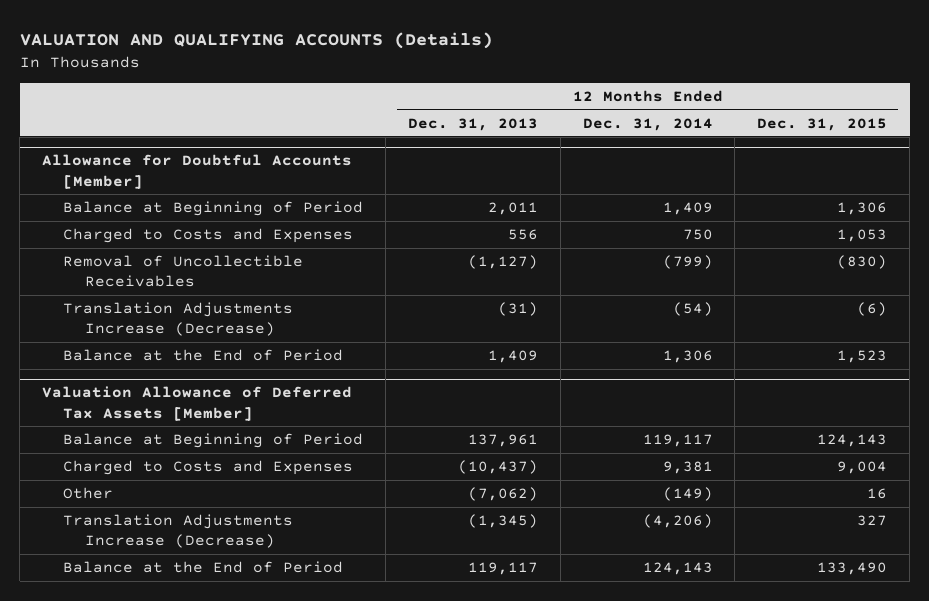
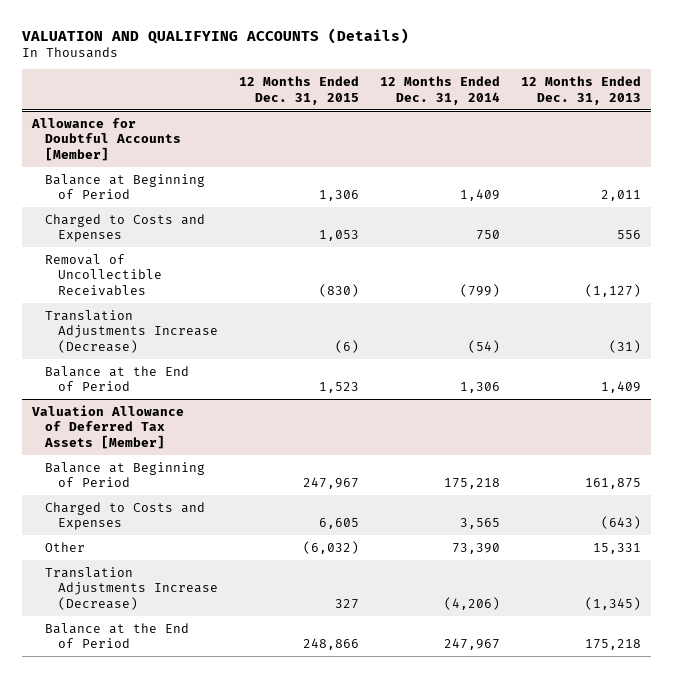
- | 12 Months Ended Dec. 31, 2013 | 12 Months Ended Dec. 31, 2014 | 12 Months Ended Dec. 31, 2015
+ | 12 Months Ended Dec. 31, 2015 | 12 Months Ended Dec. 31, 2014 | 12 Months Ended Dec. 31, 2013
@ Valuation Allowance of Deferred Tax Assets [Member]
- Balance at Beginning of Period | 137,961 | 119,117 | 124,143
- Charged to Costs and Expenses | (10,437) | 9,381 | 9,004
- Other | (7,062) | (149) | 16
+ Balance at Beginning of Period | 247,967 | 175,218 | 161,875
+ Charged to Costs and Expenses | 6,605 | 3,565 | (643)
+ Other | (6,032) | 73,390 | 15,331
- Balance at the End of Period | 119,117 | 124,143 | 133,490
+ Balance at the End of Period | 248,866 | 247,967 | 175,218

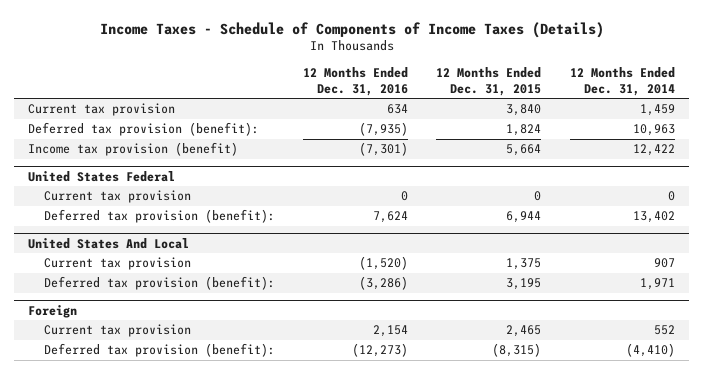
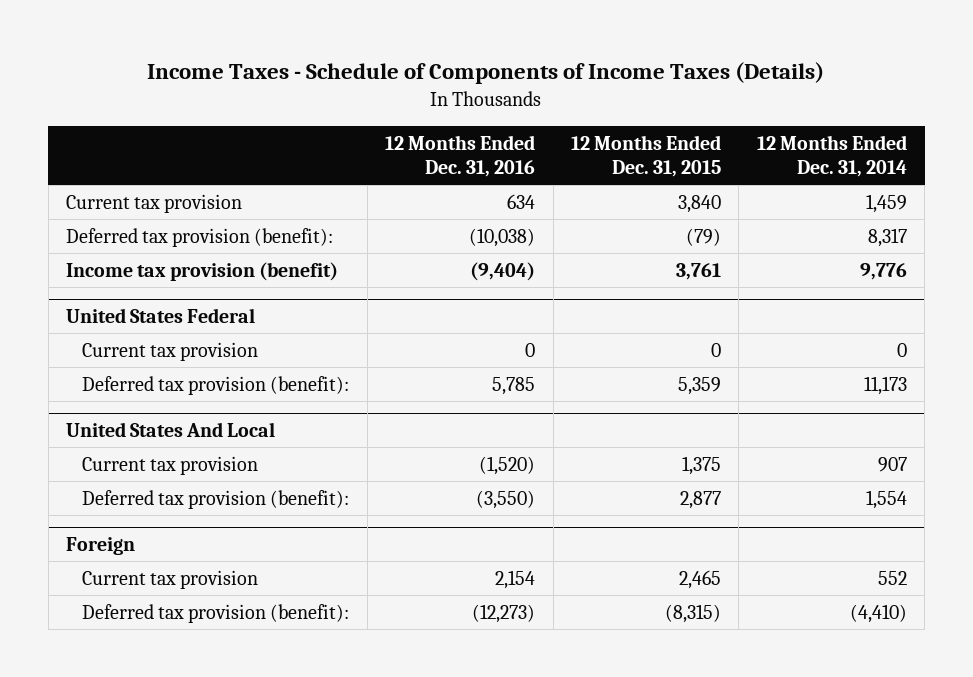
- Deferred tax provision (benefit): | (7,935) | 1,824 | 10,963
- Income tax provision (benefit) | (7,301) | 5,664 | 12,422
+ Deferred tax provision (benefit): | (10,038) | (79) | 8,317
+ Income tax provision (benefit) | (9,404) | 3,761 | 9,776
@ United States Federal
- Deferred tax provision (benefit): | 7,624 | 6,944 | 13,402
+ Deferred tax provision (benefit): | 5,785 | 5,359 | 11,173
@ United States And Local
- Deferred tax provision (benefit): | (3,286) | 3,195 | 1,971
+ Deferred tax provision (benefit): | (3,550) | 2,877 | 1,554

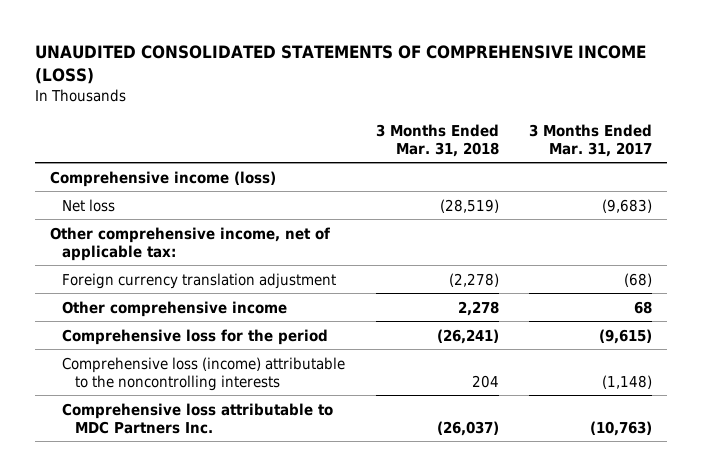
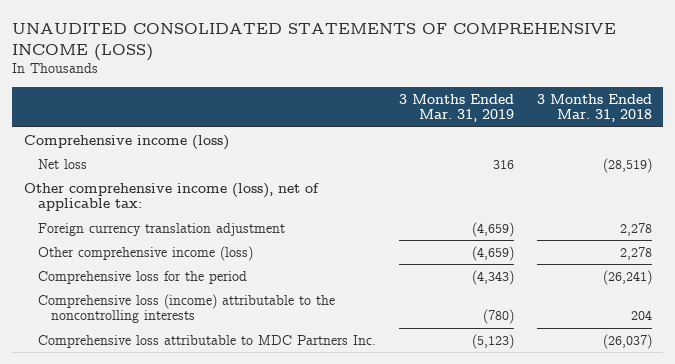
- | 3 Months Ended Mar. 31, 2018 | 3 Months Ended Mar. 31, 2017
+ | 3 Months Ended Mar. 31, 2019 | 3 Months Ended Mar. 31, 2018
- Other comprehensive income, net of applicable tax:
- Foreign currency translation adjustment | (2,278) | (68)
- Other comprehensive income | 2,278 | 68
+ Other comprehensive income (loss), net of applicable tax:
+ Foreign currency translation adjustment | (4,659) | 2,278
+ Other comprehensive income (loss) | (4,659) | 2,278

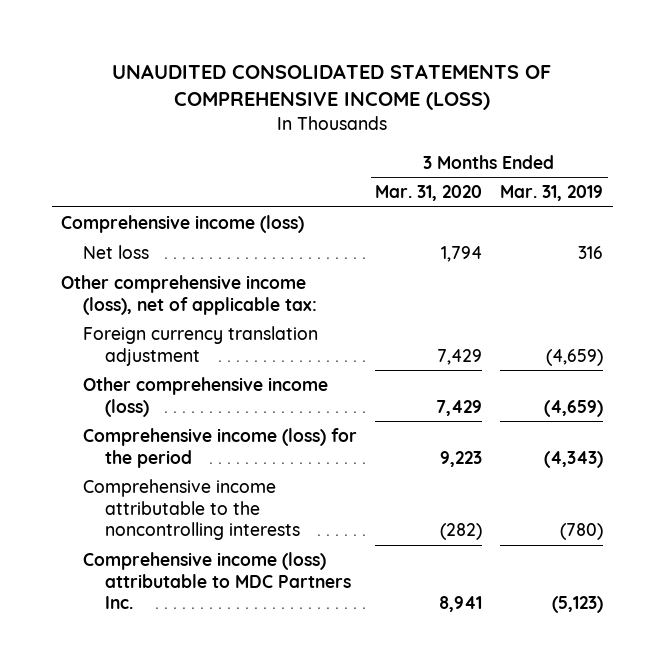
- | 3 Months Ended Mar. 31, 2019 | 3 Months Ended Mar. 31, 2018
+ | 3 Months Ended Mar. 31, 2020 | 3 Months Ended Mar. 31, 2019
- Comprehensive loss for the period | (4,343) | (26,241)
- Comprehensive loss (income) attributable to the noncontrolling interests | (780) | 204
- Comprehensive loss attributable to MDC Partners Inc. | (5,123) | (26,037)
+ Comprehensive income (loss) for the period | 9,223 | (4,343)
+ Comprehensive income attributable to the noncontrolling interests | (282) | (780)
+ Comprehensive income (loss) attributable to MDC Partners Inc. | 8,941 | (5,123)

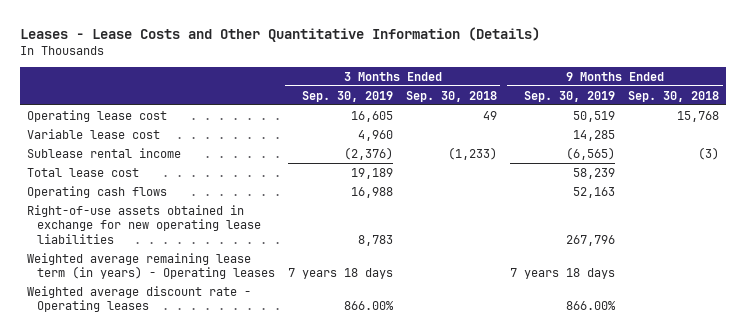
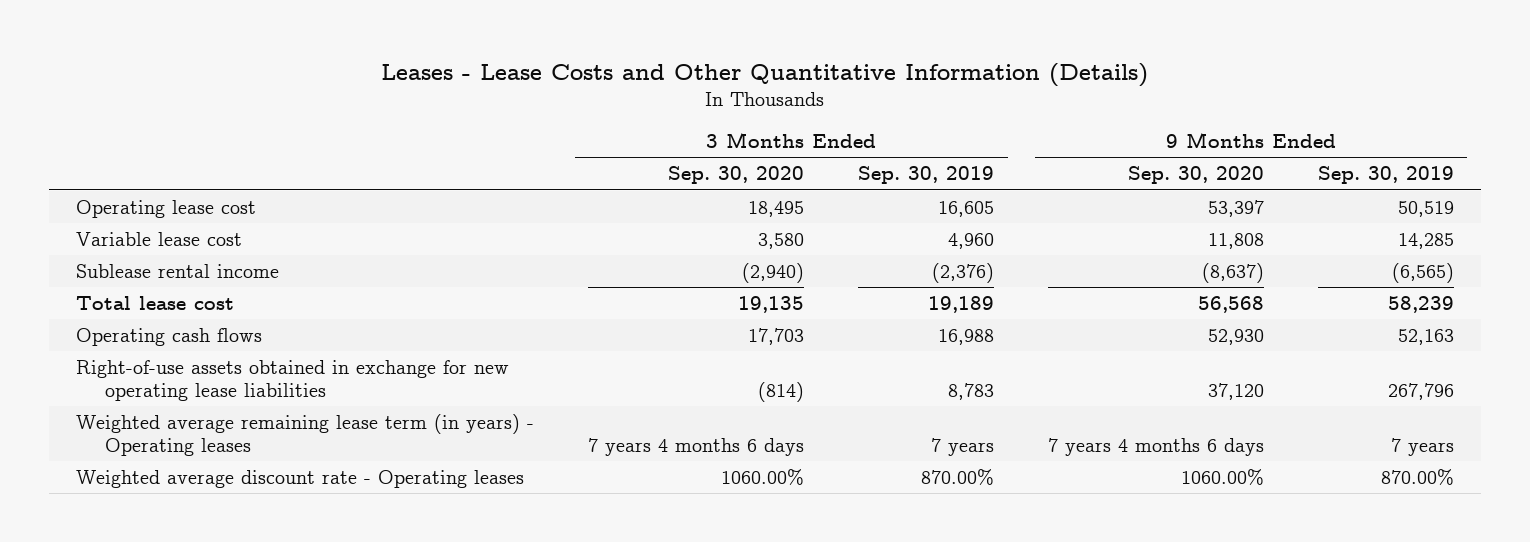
- | 3 Months Ended Sep. 30, 2019 | 3 Months Ended Sep. 30, 2018 | 9 Months Ended Sep. 30, 2019 | 9 Months Ended Sep. 30, 2018
+ | 3 Months Ended Sep. 30, 2020 | 3 Months Ended Sep. 30, 2019 | 9 Months Ended Sep. 30, 2020 | 9 Months Ended Sep. 30, 2019
- Weighted average remaining lease term (in years) - Operating leases | 7 years 18 days | | 7 years 18 days |
- Weighted average discount rate - Operating leases | 866.00% | | 866.00% |
+ Weighted average remaining lease term (in years) - Operating leases | 7 years 4 months 6 days | 7 years | 7 years 4 months 6 days | 7 years
+ Weighted average discount rate - Operating leases | 1060.00% | 870.00% | 1060.00% | 870.00%

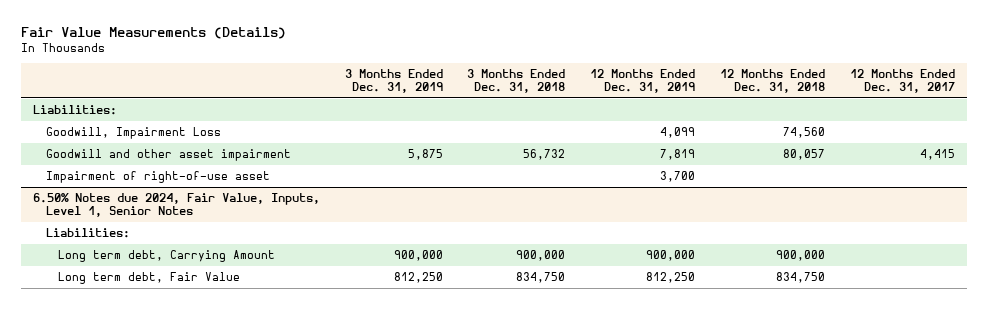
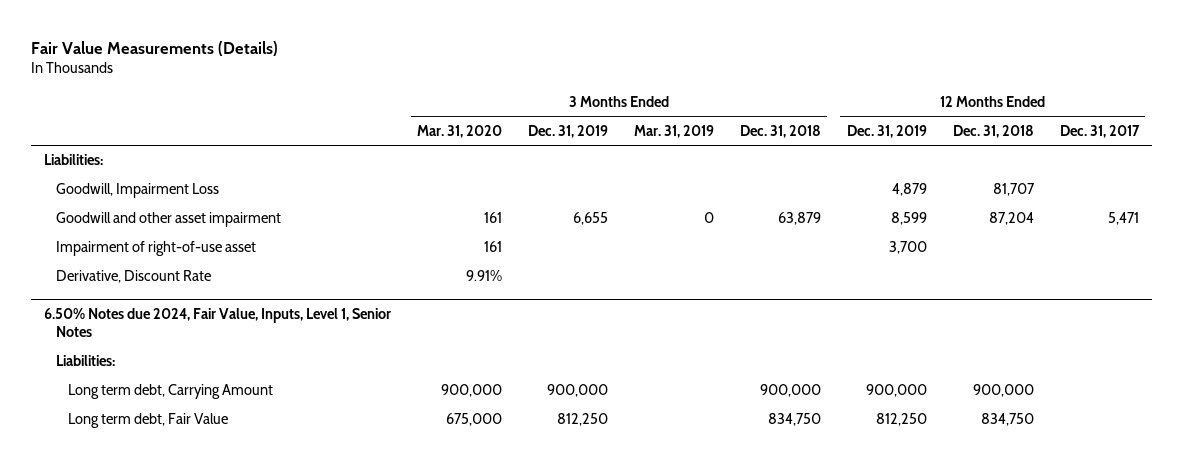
- | 3 Months Ended Dec. 31, 2019 | 3 Months Ended Dec. 31, 2018 | 12 Months Ended Dec. 31, 2019 | 12 Months Ended Dec. 31, 2018 | 12 Months Ended Dec. 31, 2017
+ | 3 Months Ended Mar. 31, 2020 | 3 Months Ended Dec. 31, 2019 | 3 Months Ended Mar. 31, 2019 | 3 Months Ended Dec. 31, 2018 | 12 Months Ended Dec. 31, 2019 | 12 Months Ended Dec. 31, 2018 | 12 Months Ended Dec. 31, 2017
- Goodwill, Impairment Loss | | | 4,099 | 74,560 |
- Goodwill and other asset impairment | 5,875 | 56,732 | 7,819 | 80,057 | 4,415
+ Goodwill, Impairment Loss | | | | | 4,879 | 81,707 |
+ Goodwill and other asset impairment | 161 | 6,655 | 0 | 63,879 | 8,599 | 87,204 | 5,471
+ Derivative, Discount Rate | 9.91% | | | | | |

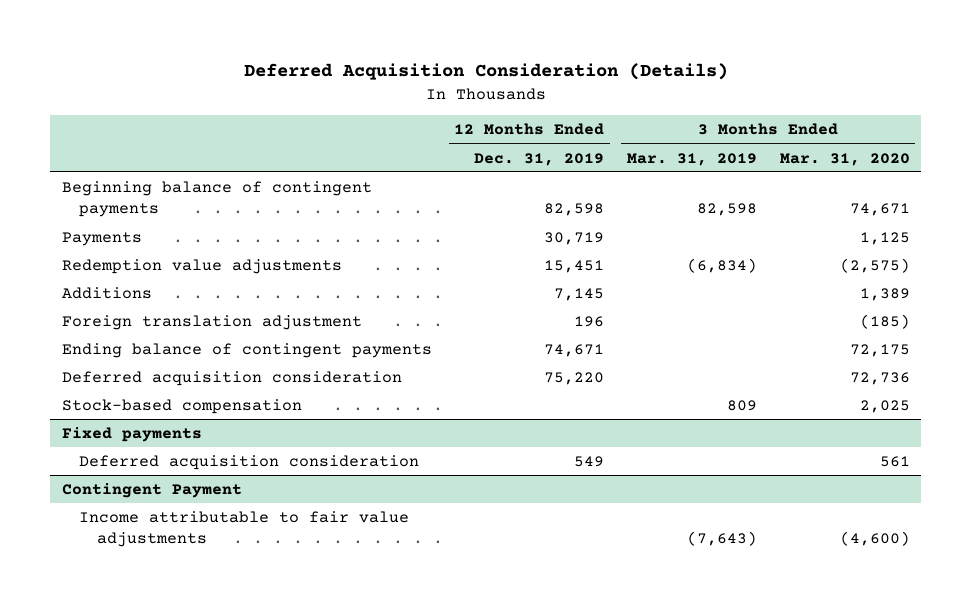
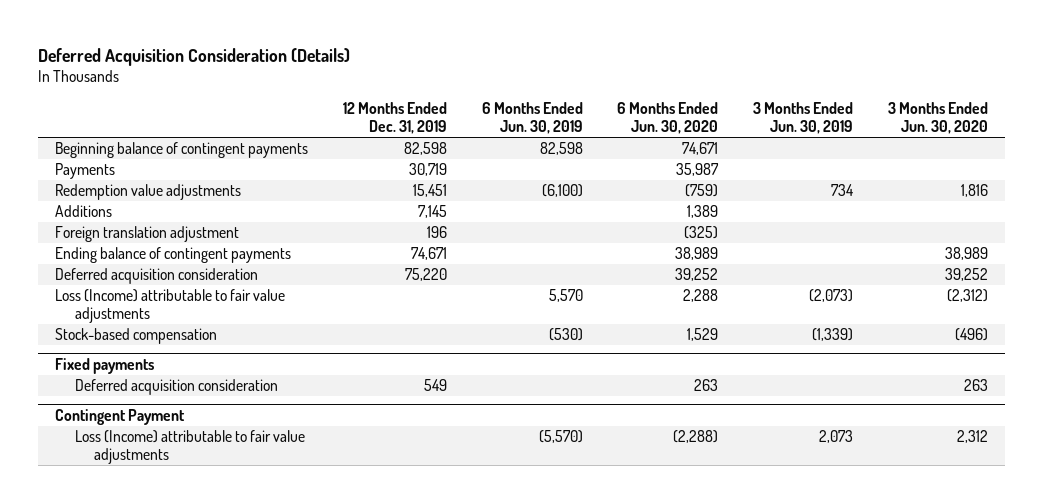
- | 12 Months Ended Dec. 31, 2019 | 3 Months Ended Mar. 31, 2019 | 3 Months Ended Mar. 31, 2020
+ | 12 Months Ended Dec. 31, 2019 | 6 Months Ended Jun. 30, 2019 | 6 Months Ended Jun. 30, 2020 | 3 Months Ended Jun. 30, 2019 | 3 Months Ended Jun. 30, 2020
+ Loss (Income) attributable to fair value adjustments | | 5,570 | 2,288 | (2,073) | (2,312)
@ Contingent Payment
- Income attributable to fair value adjustments | | (7,643) | (4,600)
+ Loss (Income) attributable to fair value adjustments | | (5,570) | (2,288) | 2,073 | 2,312

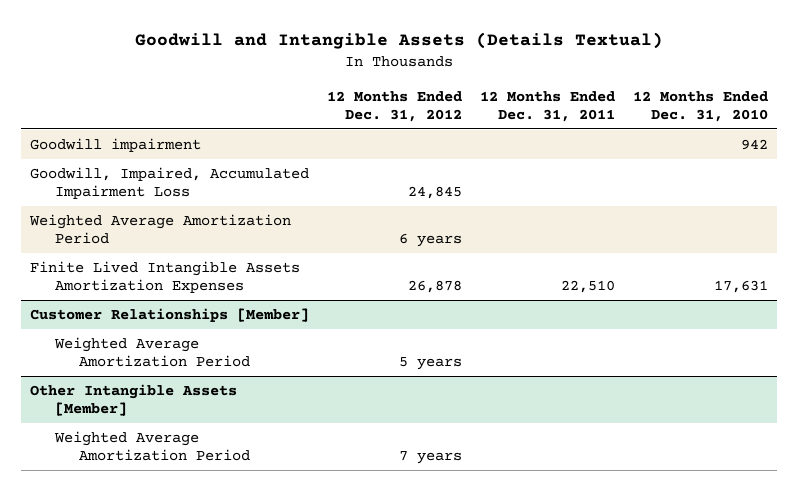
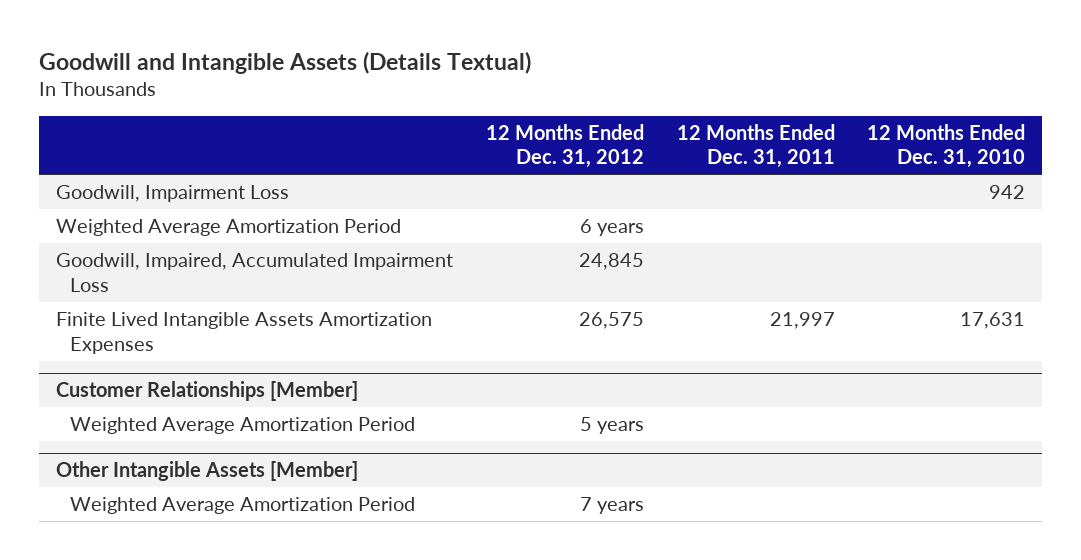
- Goodwill impairment | | | 942
+ Goodwill, Impairment Loss | | | 942
- Finite Lived Intangible Assets Amortization Expenses | 26,878 | 22,510 | 17,631
moved down: Goodwill, Impaired, Accumulated Impairment Loss | 24,845 | |
+ Finite Lived Intangible Assets Amortization Expenses | 26,575 | 21,997 | 17,631

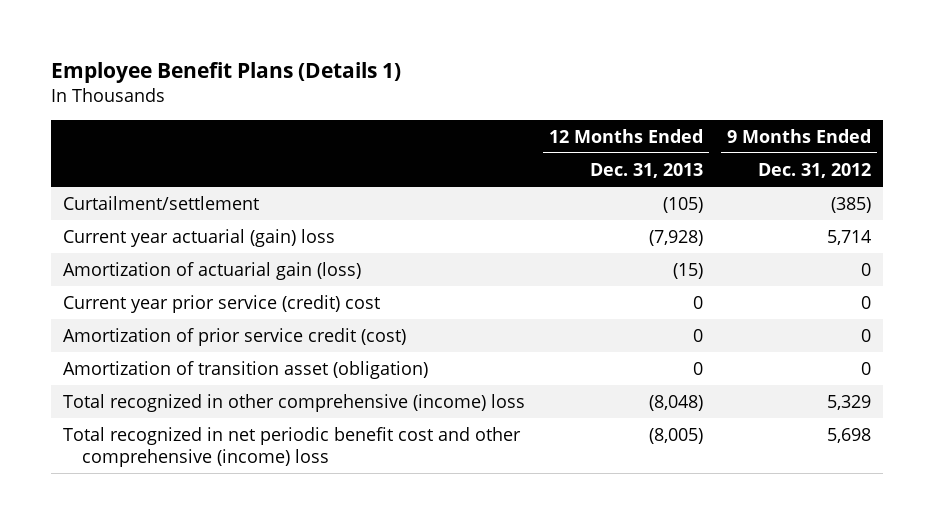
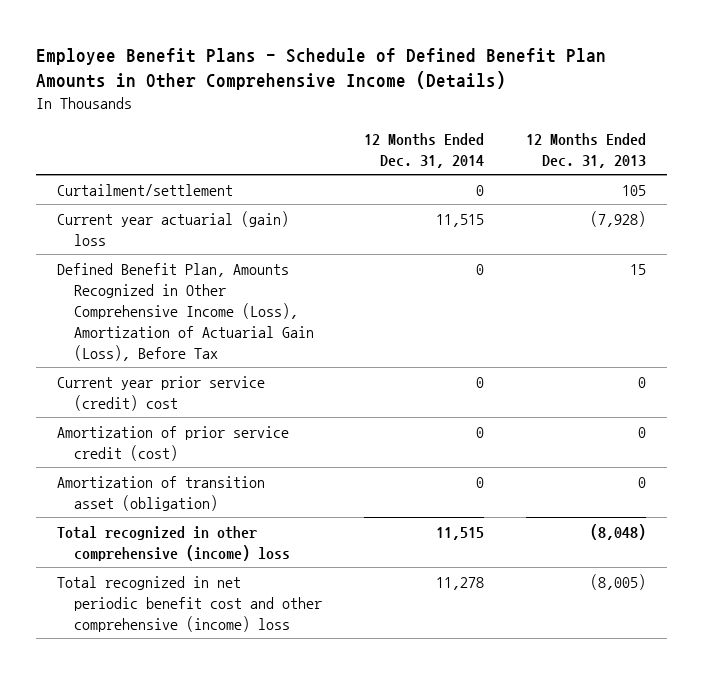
- Employee Benefit Plans (Details 1)
+ Employee Benefit Plans - Schedule of Defined Benefit Plan Amounts in Other Comprehensive Income (Details)
- | 12 Months Ended Dec. 31, 2013 | 9 Months Ended Dec. 31, 2012
+ | 12 Months Ended Dec. 31, 2014 | 12 Months Ended Dec. 31, 2013
- Curtailment/settlement | (105) | (385)
+ Curtailment/settlement | 0 | 105
- Amortization of actuarial gain (loss) | (15) | 0
+ Defined Benefit Plan, Amounts Recognized in Other Comprehensive Income (Loss), Amortization of Actuarial Gain (Loss), Before Tax | 0 | 15

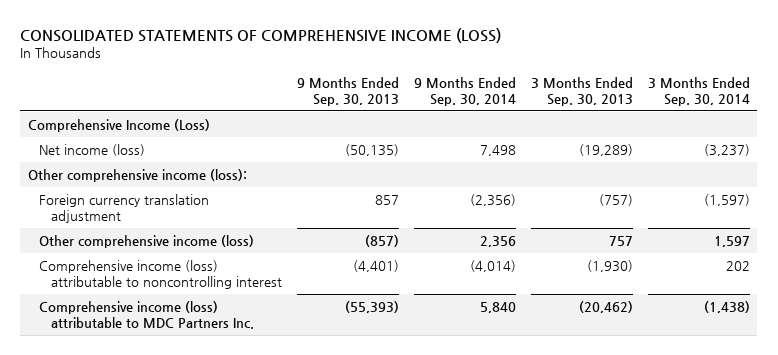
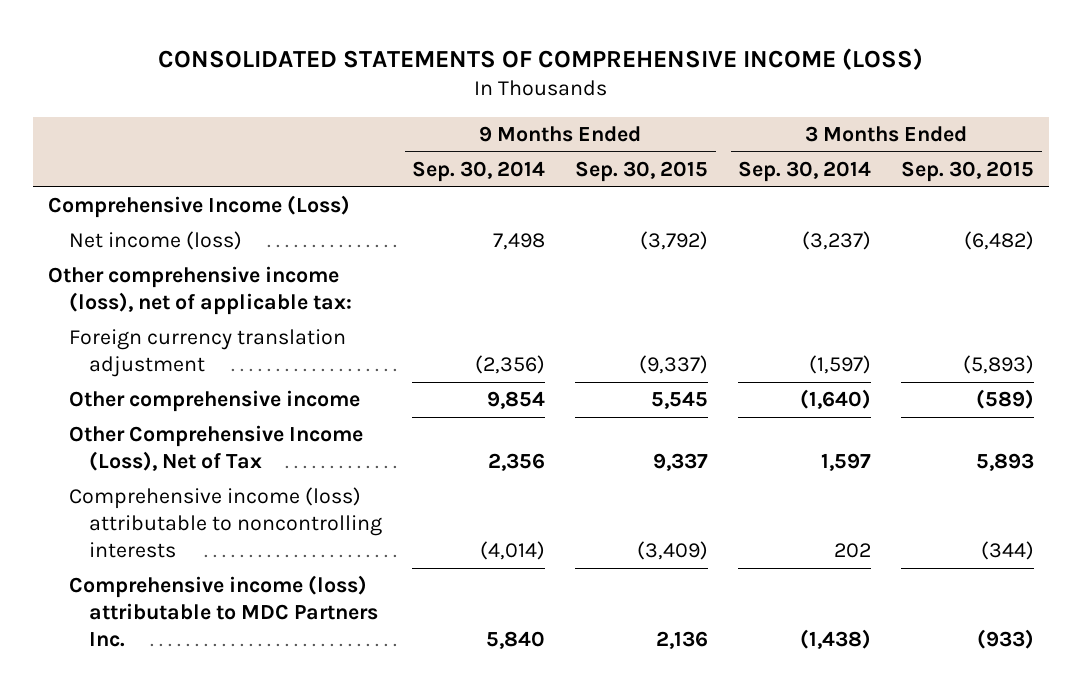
- | 9 Months Ended Sep. 30, 2013 | 9 Months Ended Sep. 30, 2014 | 3 Months Ended Sep. 30, 2013 | 3 Months Ended Sep. 30, 2014
+ | 9 Months Ended Sep. 30, 2014 | 9 Months Ended Sep. 30, 2015 | 3 Months Ended Sep. 30, 2014 | 3 Months Ended Sep. 30, 2015
- Other comprehensive income (loss):
+ Other comprehensive income (loss), net of applicable tax:
- Other comprehensive income (loss) | (857) | 2,356 | 757 | 1,597
- Comprehensive income (loss) attributable to noncontrolling interest | (4,401) | (4,014) | (1,930) | 202
+ Other comprehensive income | 9,854 | 5,545 | (1,640) | (589)
+ Other Comprehensive Income (Loss), Net of Tax | 2,356 | 9,337 | 1,597 | 5,893
+ Comprehensive income (loss) attributable to noncontrolling interests | (4,014) | (3,409) | 202 | (344)

